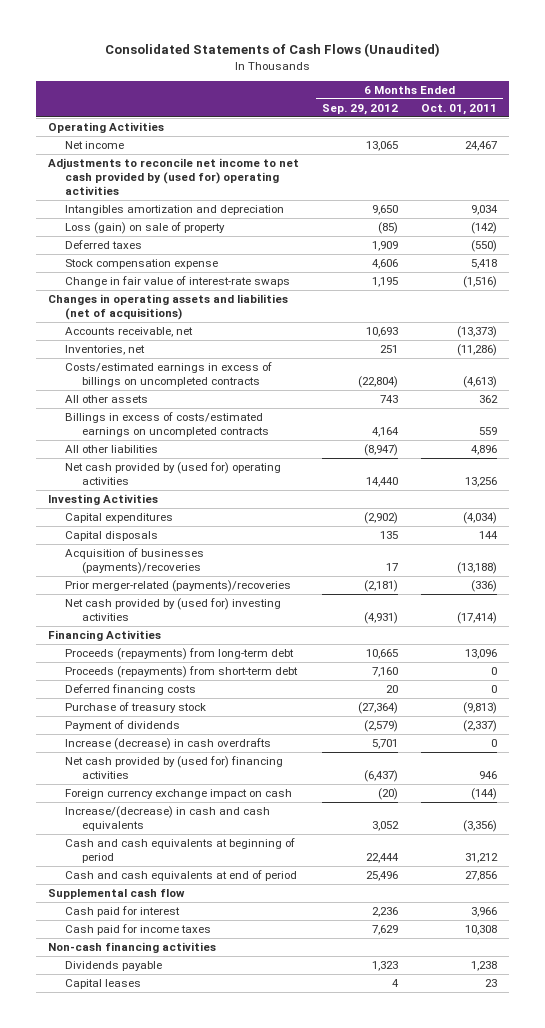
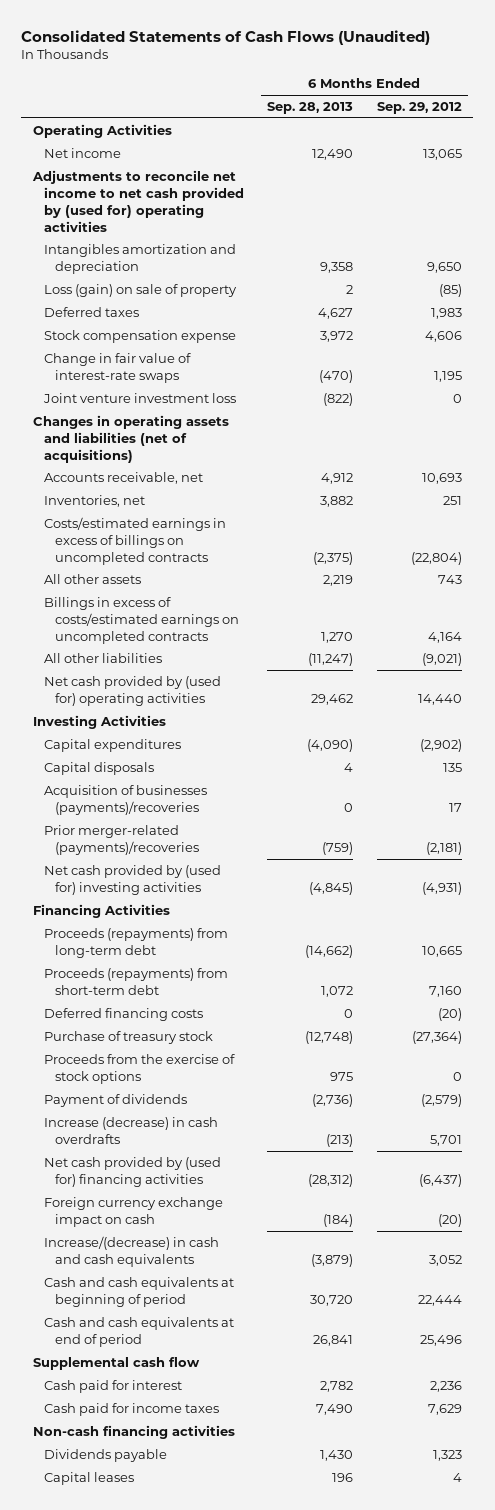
- | 6 Months Ended Sep. 29, 2012 | 6 Months Ended Oct. 01, 2011
+ | 6 Months Ended Sep. 28, 2013 | 6 Months Ended Sep. 29, 2012
- Deferred taxes | 1,909 | (550)
+ Deferred taxes | 4,627 | 1,983
+ Joint venture investment loss | (822) | 0
- All other liabilities | (8,947) | 4,896
+ All other liabilities | (11,247) | (9,021)
- Deferred financing costs | 20 | 0
+ Deferred financing costs | 0 | (20)
+ Proceeds from the exercise of stock options | 975 | 0

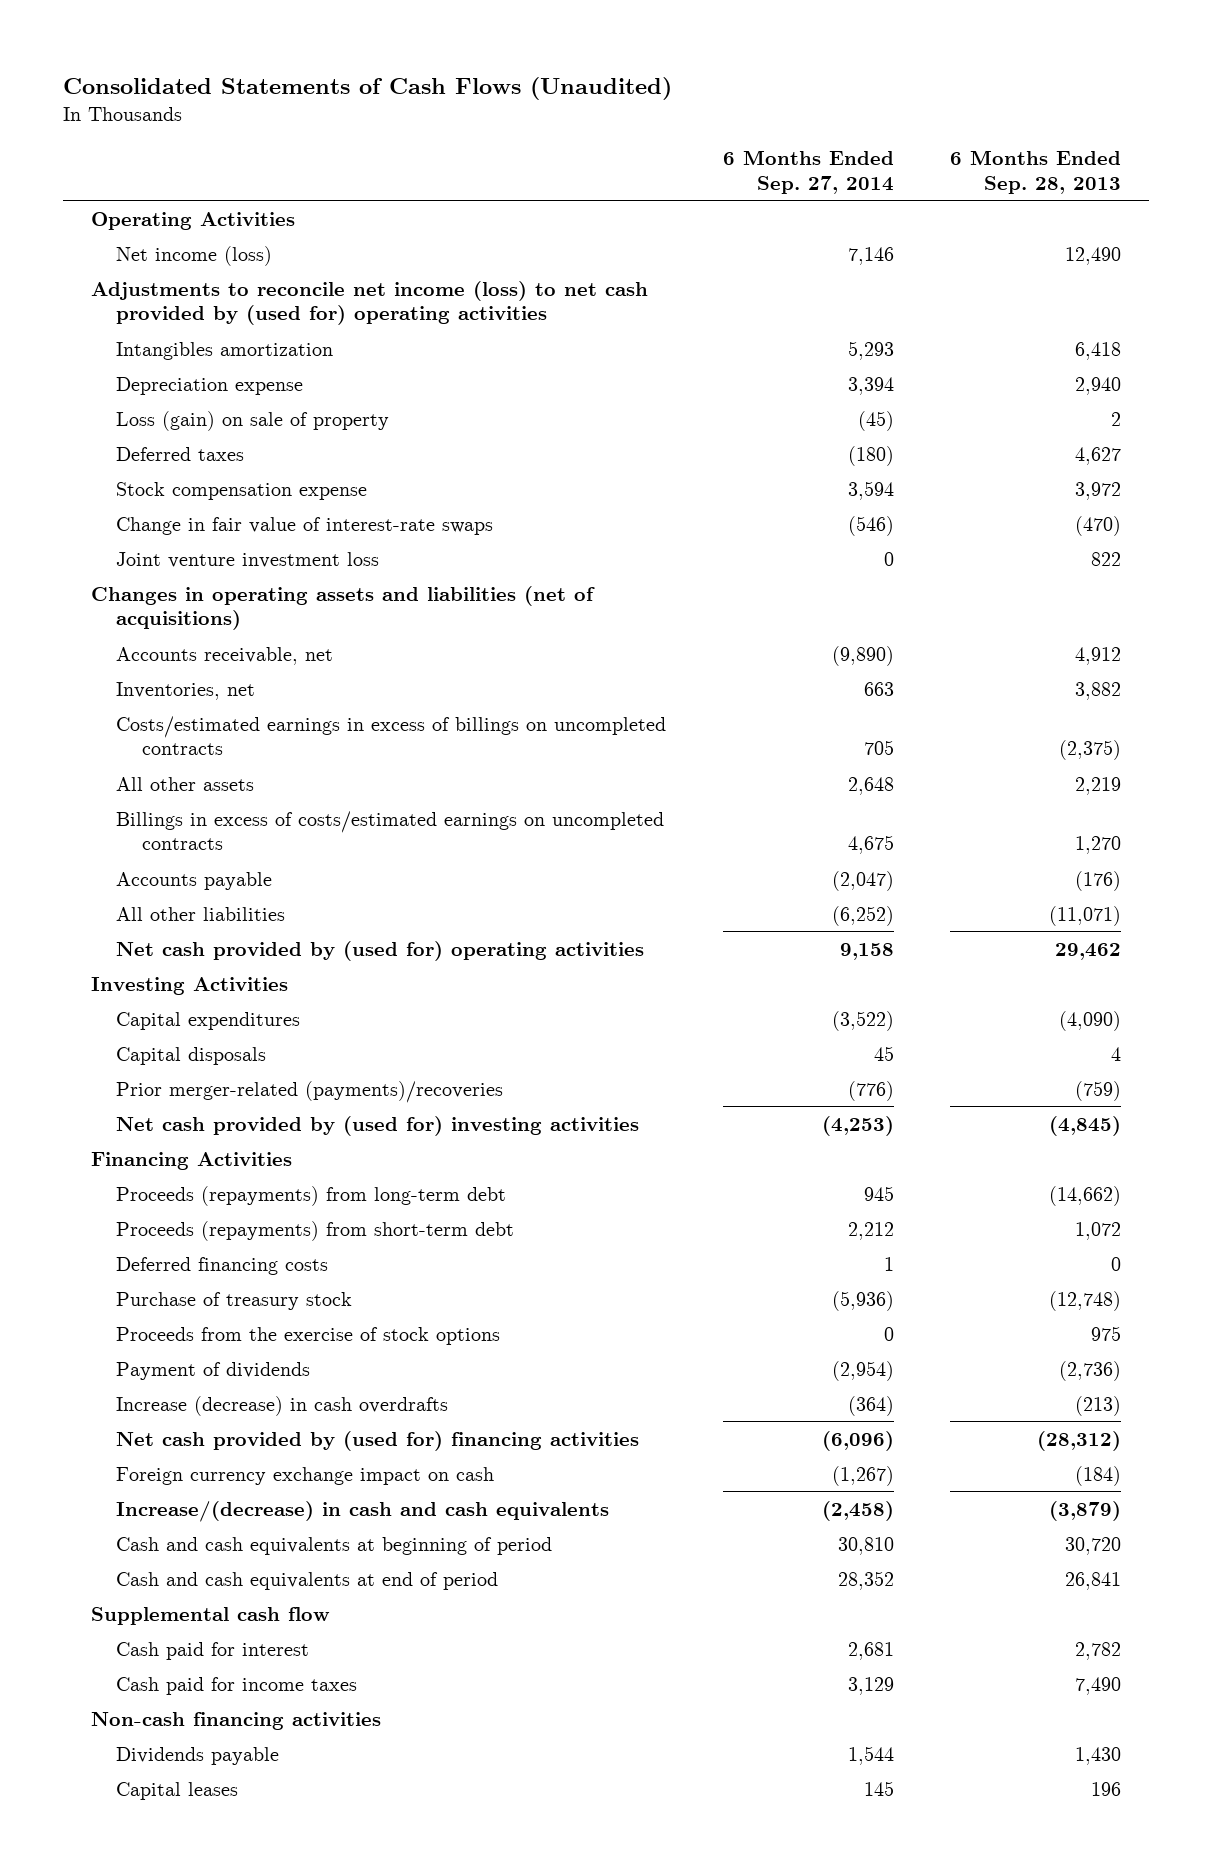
- | 6 Months Ended Sep. 28, 2013 | 6 Months Ended Sep. 29, 2012
+ | 6 Months Ended Sep. 27, 2014 | 6 Months Ended Sep. 28, 2013
- Net income | 12,490 | 13,065
- Adjustments to reconcile net income to net cash provided by (used for) operating activities
- Intangibles amortization and depreciation | 9,358 | 9,650
+ Net income (loss) | 7,146 | 12,490
+ Adjustments to reconcile net income (loss) to net cash provided by (used for) operating activities
+ Intangibles amortization | 5,293 | 6,418
+ Depreciation expense | 3,394 | 2,940
- Joint venture investment loss | (822) | 0
+ Joint venture investment loss | 0 | 822
- All other liabilities | (11,247) | (9,021)
+ Accounts payable | (2,047) | (176)
+ All other liabilities | (6,252) | (11,071)
- Acquisition of businesses (payments)/recoveries | 0 | 17

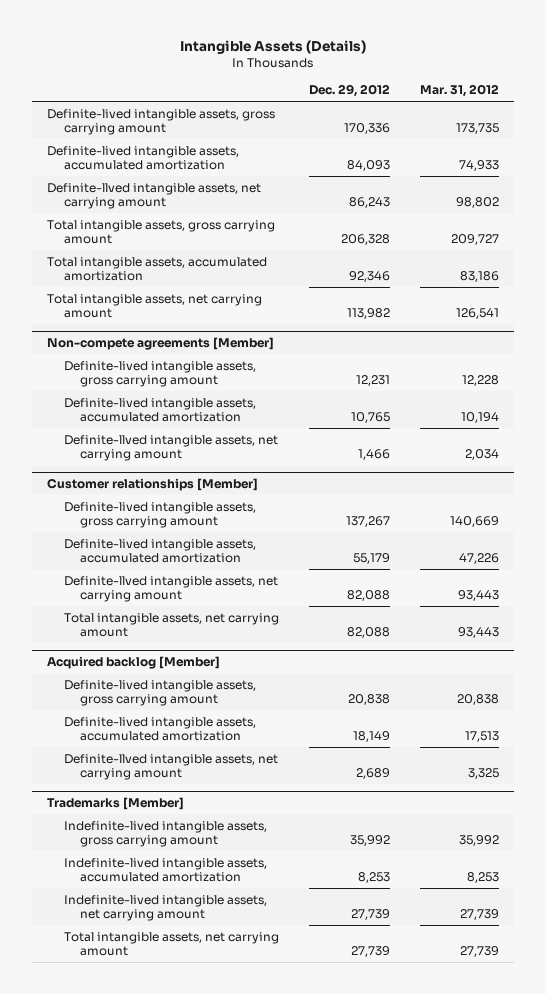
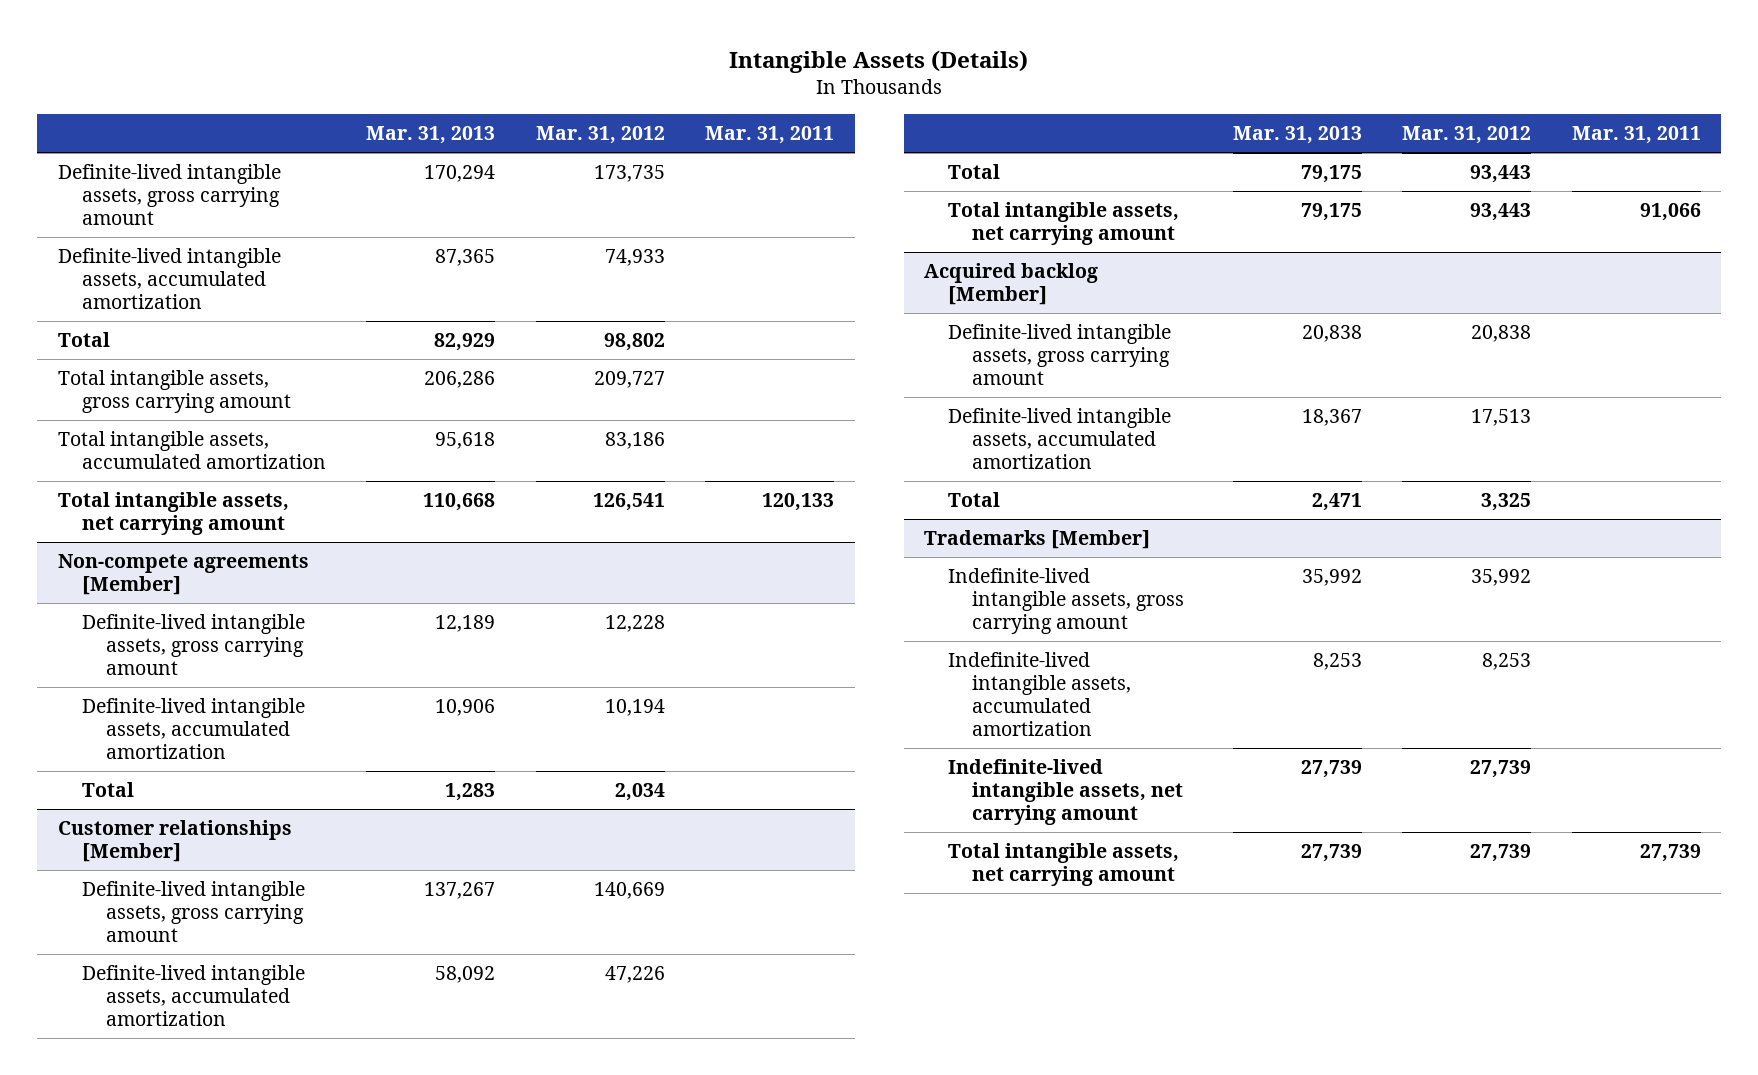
- | Dec. 29, 2012 | Mar. 31, 2012
+ | Mar. 31, 2013 | Mar. 31, 2012 | Mar. 31, 2011
- Definite-llved intangible assets, net carrying amount | 86,243 | 98,802
+ Total | 82,929 | 98,802 |
@ Non-compete agreements [Member]
- Definite-llved intangible assets, net carrying amount | 1,466 | 2,034
+ Total | 1,283 | 2,034 |
@ Customer relationships [Member]
- Definite-llved intangible assets, net carrying amount | 82,088 | 93,443
+ Total | 79,175 | 93,443 |
@ Acquired backlog [Member]
- Definite-llved intangible assets, net carrying amount | 2,689 | 3,325
+ Total | 2,471 | 3,325 |

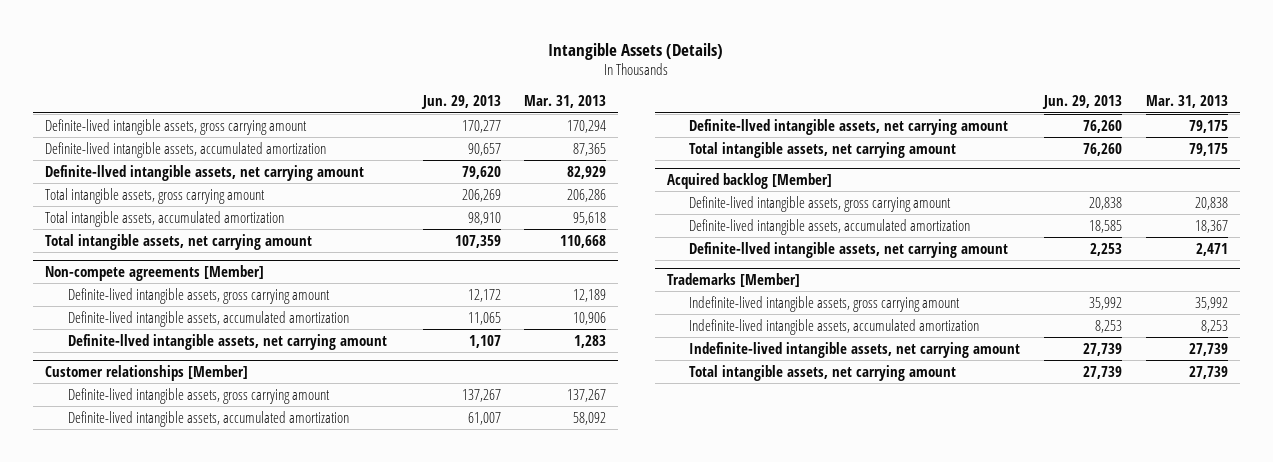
- | Mar. 31, 2013 | Mar. 31, 2012 | Mar. 31, 2011
+ | Jun. 29, 2013 | Mar. 31, 2013
- Total | 82,929 | 98,802 |
+ Definite-llved intangible assets, net carrying amount | 79,620 | 82,929
@ Non-compete agreements [Member]
- Total | 1,283 | 2,034 |
+ Definite-llved intangible assets, net carrying amount | 1,107 | 1,283
@ Customer relationships [Member]
- Total | 79,175 | 93,443 |
+ Definite-llved intangible assets, net carrying amount | 76,260 | 79,175
@ Acquired backlog [Member]
- Total | 2,471 | 3,325 |
+ Definite-llved intangible assets, net carrying amount | 2,253 | 2,471

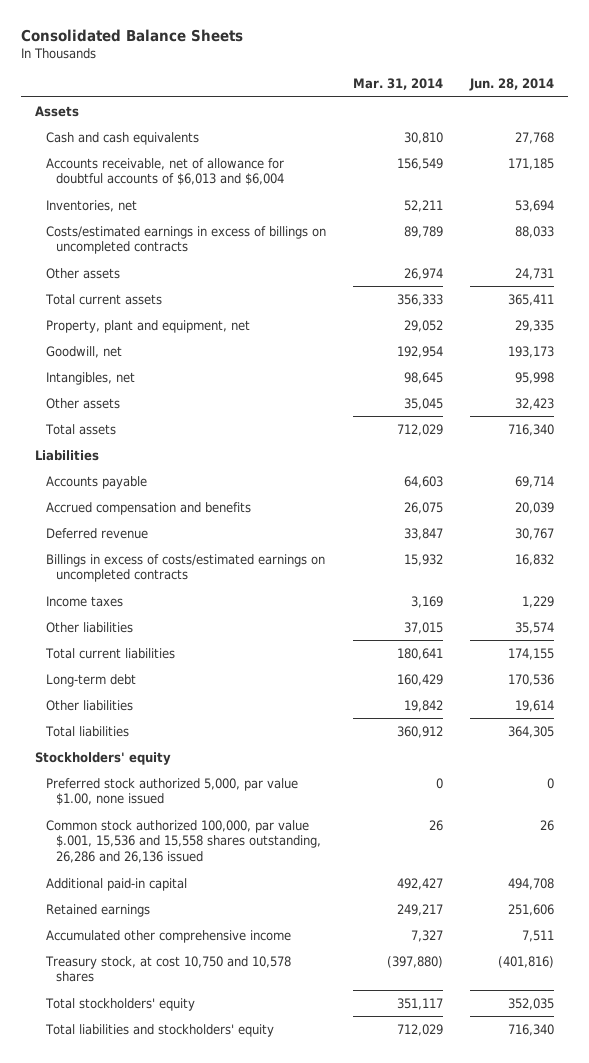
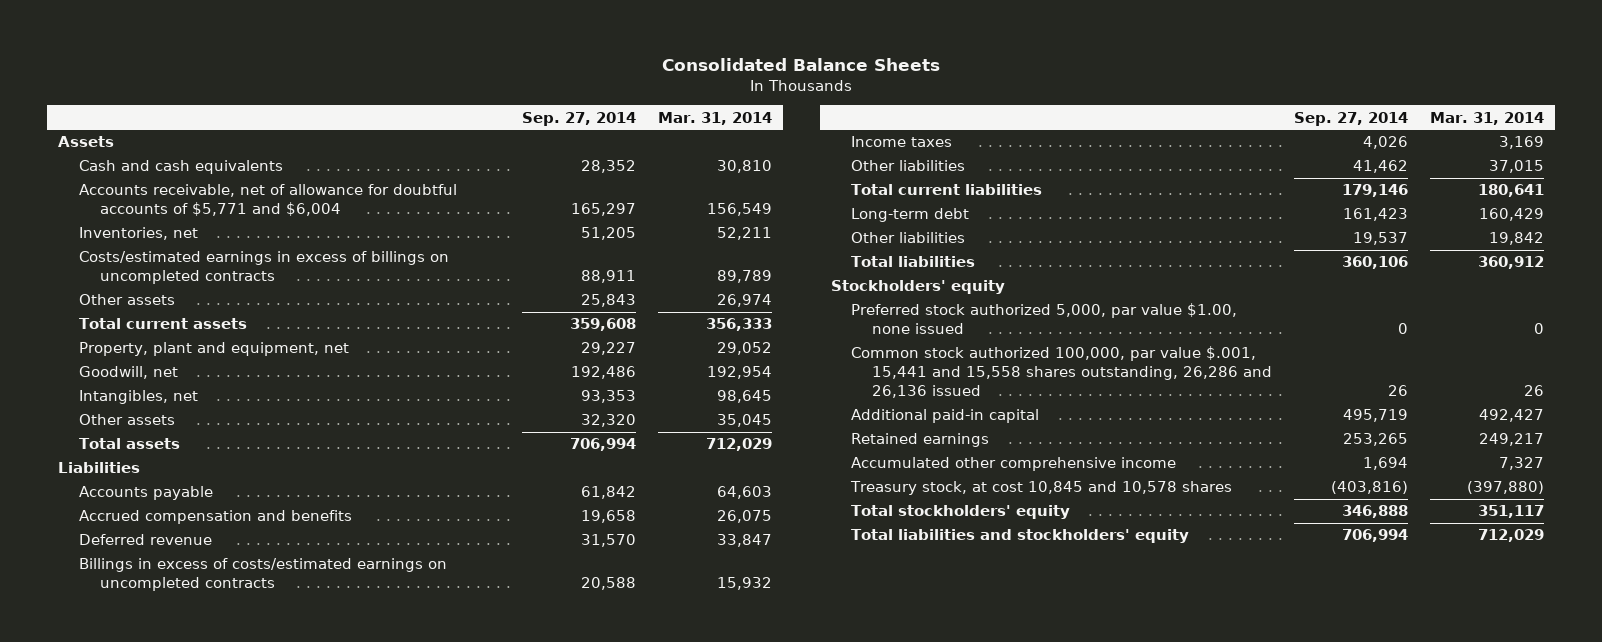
- | Mar. 31, 2014 | Jun. 28, 2014
+ | Sep. 27, 2014 | Mar. 31, 2014
- Accounts receivable, net of allowance for doubtful accounts of $6,013 and $6,004 | 156,549 | 171,185
+ Accounts receivable, net of allowance for doubtful accounts of $5,771 and $6,004 | 165,297 | 156,549
- Common stock authorized 100,000, par value $.001, 15,536 and 15,558 shares outstanding, 26,286 and 26,136 issued | 26 | 26
+ Common stock authorized 100,000, par value $.001, 15,441 and 15,558 shares outstanding, 26,286 and 26,136 issued | 26 | 26
- Treasury stock, at cost 10,750 and 10,578 shares | (397,880) | (401,816)
+ Treasury stock, at cost 10,845 and 10,578 shares | (403,816) | (397,880)

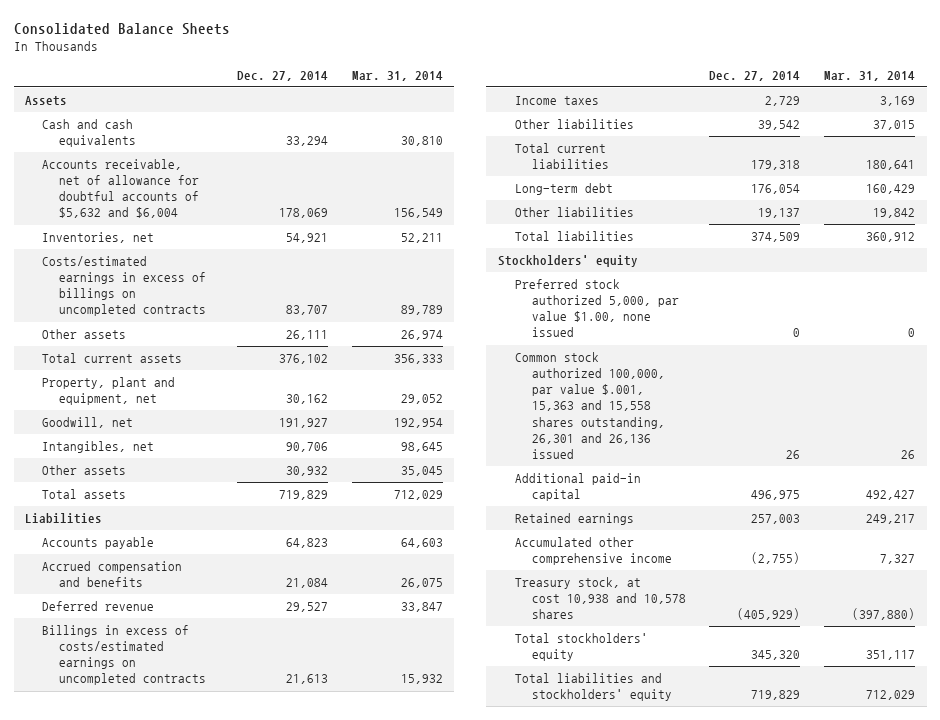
- | Sep. 27, 2014 | Mar. 31, 2014
+ | Dec. 27, 2014 | Mar. 31, 2014
- Accounts receivable, net of allowance for doubtful accounts of $5,771 and $6,004 | 165,297 | 156,549
+ Accounts receivable, net of allowance for doubtful accounts of $5,632 and $6,004 | 178,069 | 156,549
- Common stock authorized 100,000, par value $.001, 15,441 and 15,558 shares outstanding, 26,286 and 26,136 issued | 26 | 26
+ Common stock authorized 100,000, par value $.001, 15,363 and 15,558 shares outstanding, 26,301 and 26,136 issued | 26 | 26
- Treasury stock, at cost 10,845 and 10,578 shares | (403,816) | (397,880)
+ Treasury stock, at cost 10,938 and 10,578 shares | (405,929) | (397,880)

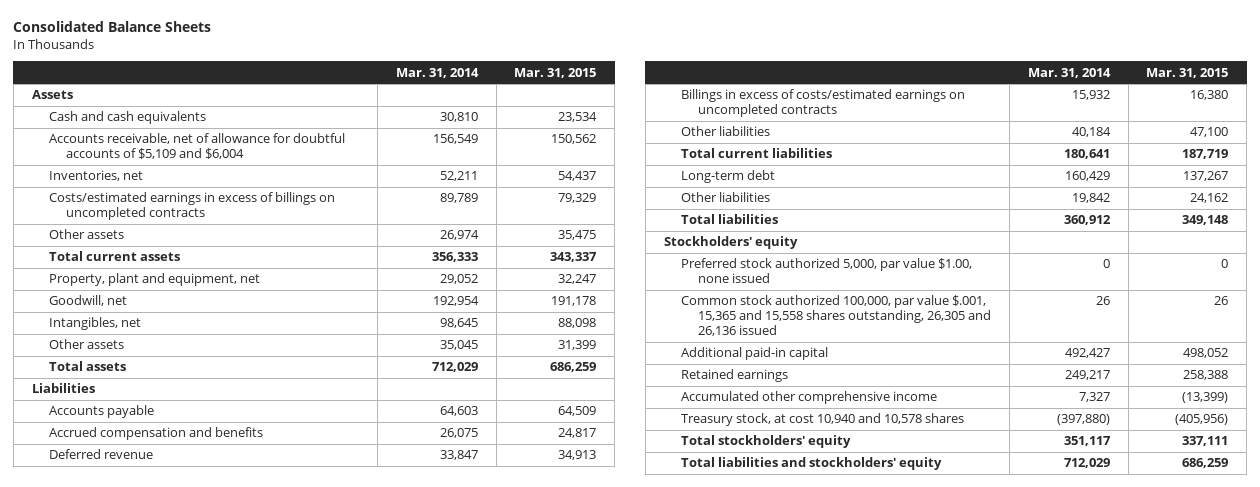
- | Dec. 27, 2014 | Mar. 31, 2014
+ | Mar. 31, 2014 | Mar. 31, 2015
- Accounts receivable, net of allowance for doubtful accounts of $5,632 and $6,004 | 178,069 | 156,549
+ Accounts receivable, net of allowance for doubtful accounts of $5,109 and $6,004 | 156,549 | 150,562
- Income taxes | 2,729 | 3,169
- Other liabilities | 39,542 | 37,015
+ Other liabilities | 40,184 | 47,100
- Common stock authorized 100,000, par value $.001, 15,363 and 15,558 shares outstanding, 26,301 and 26,136 issued | 26 | 26
+ Common stock authorized 100,000, par value $.001, 15,365 and 15,558 shares outstanding, 26,305 and 26,136 issued | 26 | 26
- Treasury stock, at cost 10,938 and 10,578 shares | (405,929) | (397,880)
+ Treasury stock, at cost 10,940 and 10,578 shares | (397,880) | (405,956)

